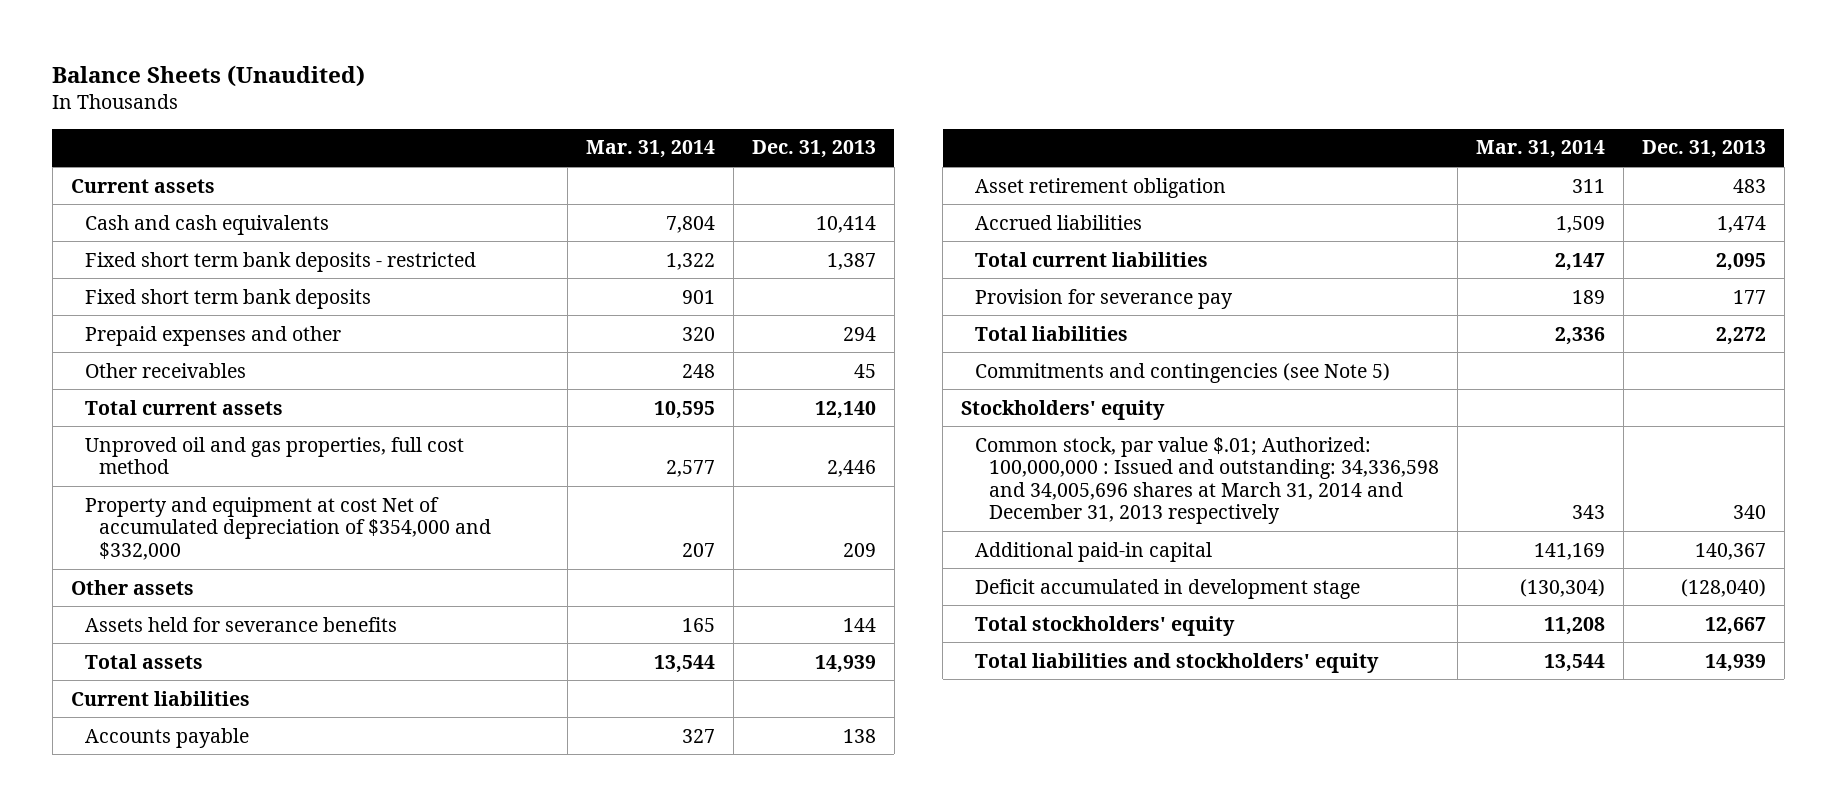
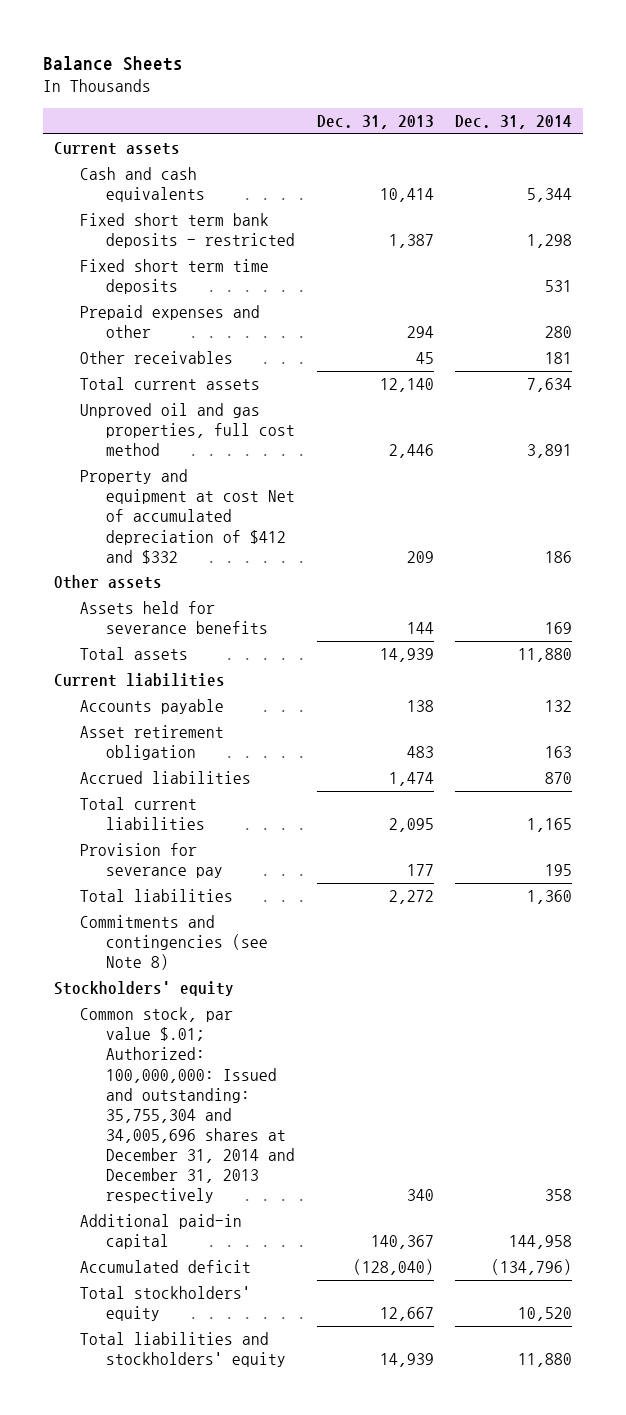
- Balance Sheets (Unaudited)
+ Balance Sheets
- | Mar. 31, 2014 | Dec. 31, 2013
+ | Dec. 31, 2013 | Dec. 31, 2014
- Fixed short term bank deposits | 901 |
+ Fixed short term time deposits | | 531
- Property and equipment at cost Net of accumulated depreciation of $354,000 and $332,000 | 207 | 209
+ Property and equipment at cost Net of accumulated depreciation of $412 and $332 | 209 | 186
- Commitments and contingencies (see Note 5)
+ Commitments and contingencies (see Note 8)
- Common stock, par value $.01; Authorized: 100,000,000 : Issued and outstanding: 34,336,598 and 34,005,696 shares at March 31, 2014 and December 31, 2013 respectively | 343 | 340
+ Common stock, par value $.01; Authorized: 100,000,000: Issued and outstanding: 35,755,304 and 34,005,696 shares at December 31, 2014 and December 31, 2013 respectively | 340 | 358
- Deficit accumulated in development stage | (130,304) | (128,040)
+ Accumulated deficit | (128,040) | (134,796)

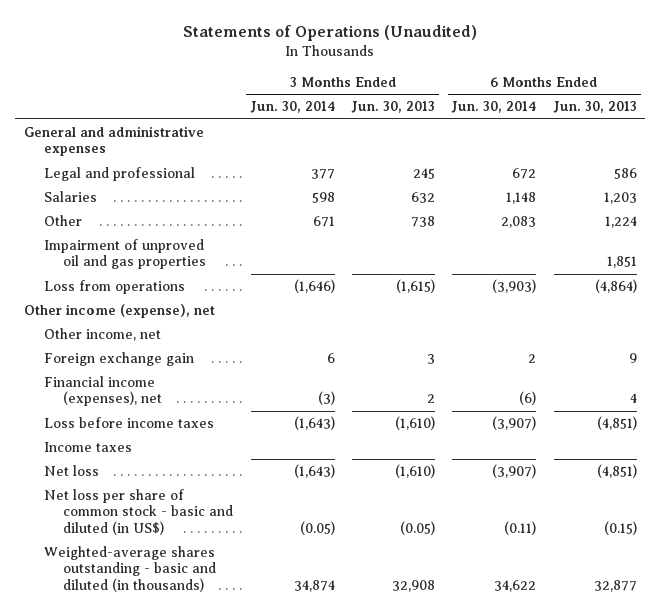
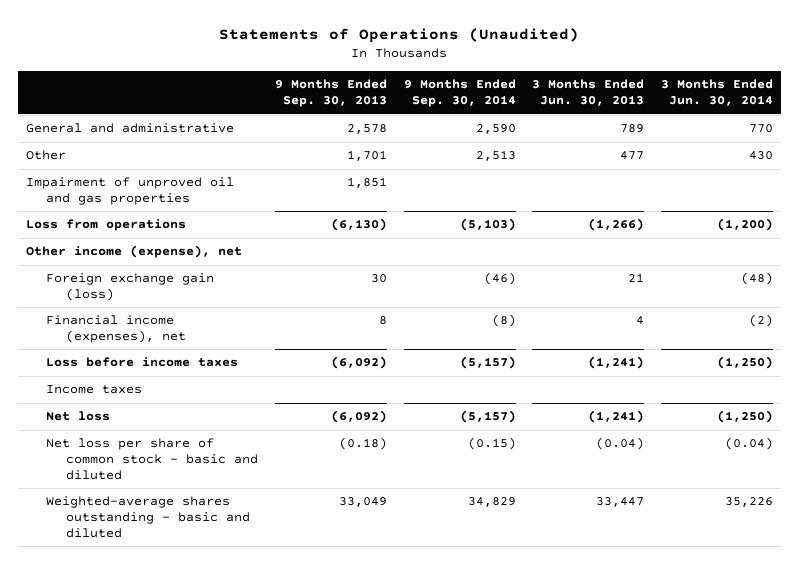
- | 3 Months Ended Jun. 30, 2014 | 3 Months Ended Jun. 30, 2013 | 6 Months Ended Jun. 30, 2014 | 6 Months Ended Jun. 30, 2013
+ | 9 Months Ended Sep. 30, 2013 | 9 Months Ended Sep. 30, 2014 | 3 Months Ended Jun. 30, 2013 | 3 Months Ended Jun. 30, 2014
- General and administrative expenses
- Legal and professional | 377 | 245 | 672 | 586
- Salaries | 598 | 632 | 1,148 | 1,203
- Other | 671 | 738 | 2,083 | 1,224
+ General and administrative | 2,578 | 2,590 | 789 | 770
+ Other | 1,701 | 2,513 | 477 | 430
- Loss from operations | (1,646) | (1,615) | (3,903) | (4,864)
+ Loss from operations | (6,130) | (5,103) | (1,266) | (1,200)
- Other income, net
- Foreign exchange gain | 6 | 3 | 2 | 9
- Financial income (expenses), net | (3) | 2 | (6) | 4
- Loss before income taxes | (1,643) | (1,610) | (3,907) | (4,851)
+ Foreign exchange gain (loss) | 30 | (46) | 21 | (48)
+ Financial income (expenses), net | 8 | (8) | 4 | (2)
+ Loss before income taxes | (6,092) | (5,157) | (1,241) | (1,250)
- Net loss | (1,643) | (1,610) | (3,907) | (4,851)
- Net loss per share of common stock - basic and diluted (in US$) | (0.05) | (0.05) | (0.11) | (0.15)
- Weighted-average shares outstanding - basic and diluted (in thousands) | 34,874 | 32,908 | 34,622 | 32,877
+ Net loss | (6,092) | (5,157) | (1,241) | (1,250)
+ Net loss per share of common stock - basic and diluted | (0.18) | (0.15) | (0.04) | (0.04)
+ Weighted-average shares outstanding - basic and diluted | 33,049 | 34,829 | 33,447 | 35,226

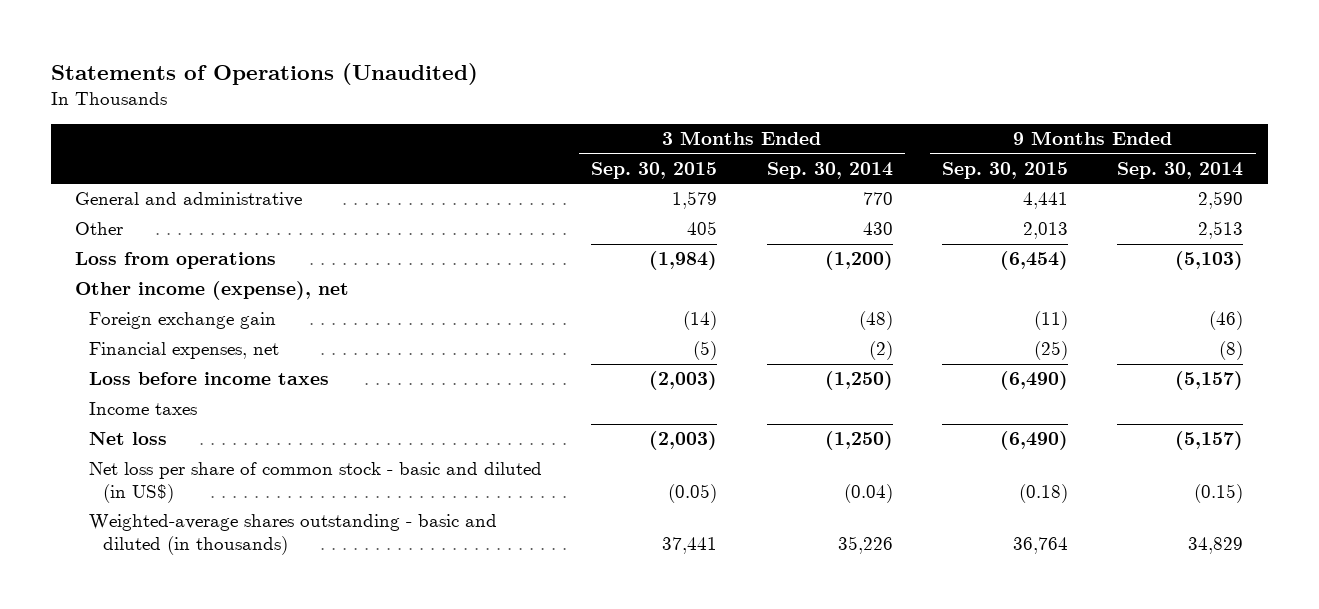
- | 9 Months Ended Sep. 30, 2013 | 9 Months Ended Sep. 30, 2014 | 3 Months Ended Jun. 30, 2013 | 3 Months Ended Jun. 30, 2014
+ | 3 Months Ended Sep. 30, 2015 | 3 Months Ended Sep. 30, 2014 | 9 Months Ended Sep. 30, 2015 | 9 Months Ended Sep. 30, 2014
- Impairment of unproved oil and gas properties | 1,851 | | |
- Foreign exchange gain (loss) | 30 | (46) | 21 | (48)
- Financial income (expenses), net | 8 | (8) | 4 | (2)
+ Foreign exchange gain | (14) | (48) | (11) | (46)
+ Financial expenses, net | (5) | (2) | (25) | (8)
- Net loss per share of common stock - basic and diluted | (0.18) | (0.15) | (0.04) | (0.04)
- Weighted-average shares outstanding - basic and diluted | 33,049 | 34,829 | 33,447 | 35,226
+ Net loss per share of common stock - basic and diluted (in US$) | (0.05) | (0.04) | (0.18) | (0.15)
+ Weighted-average shares outstanding - basic and diluted (in thousands) | 37,441 | 35,226 | 36,764 | 34,829

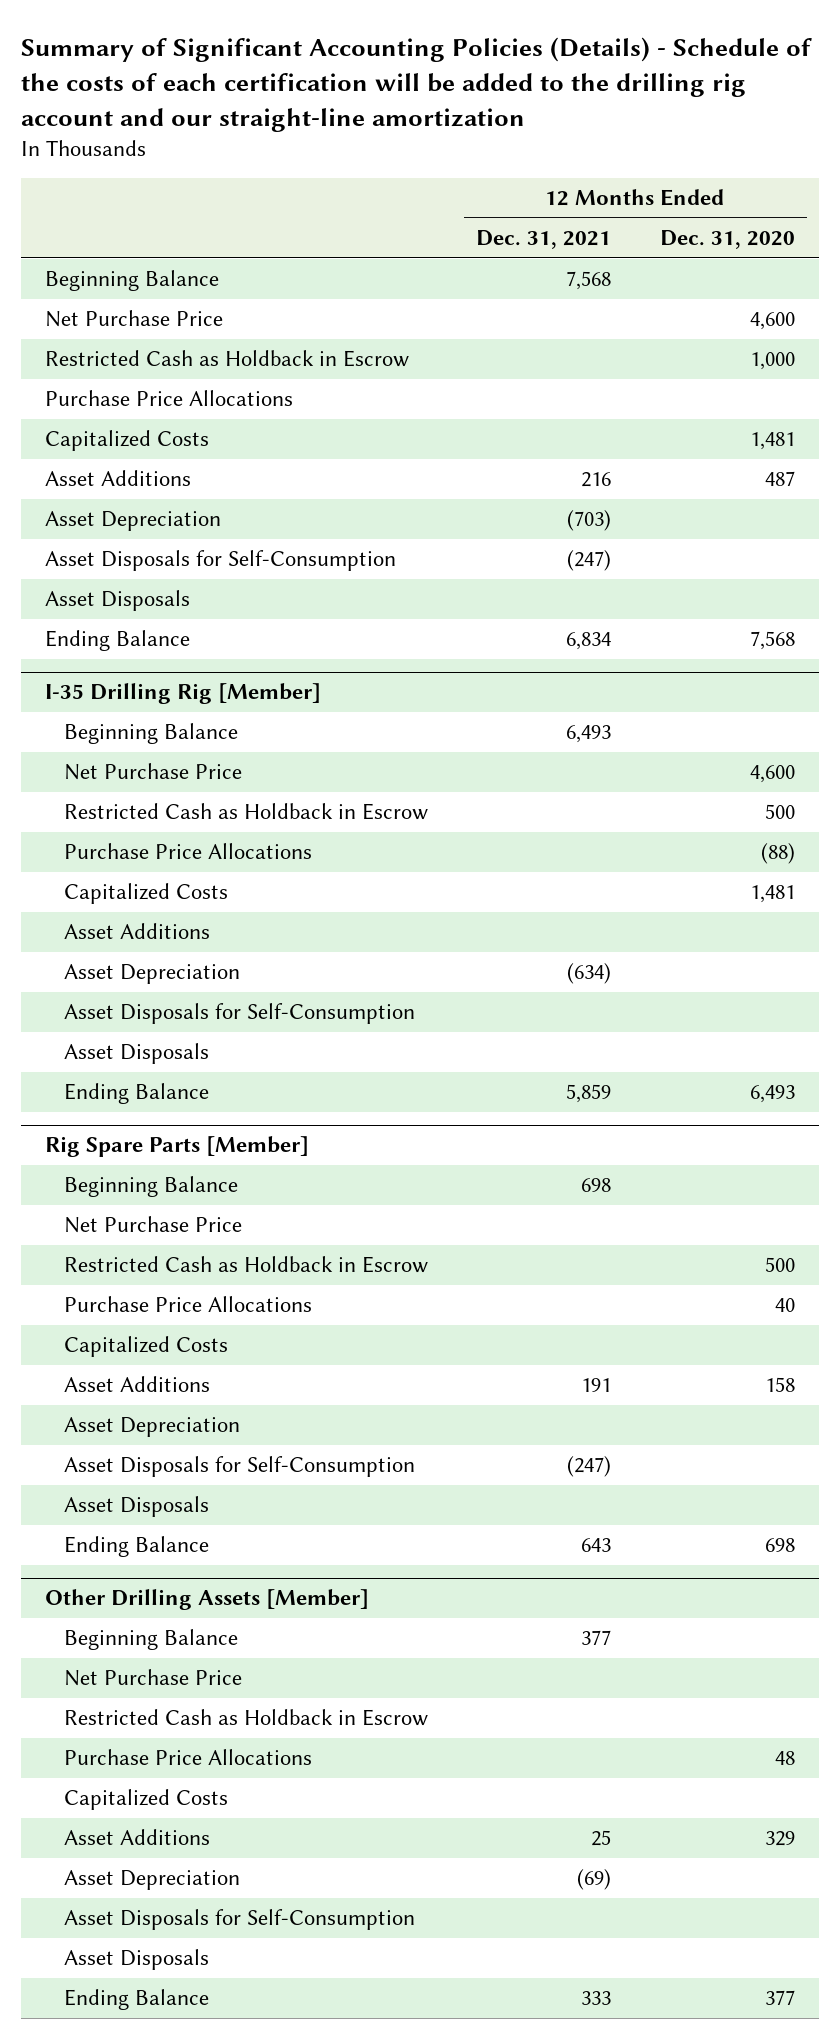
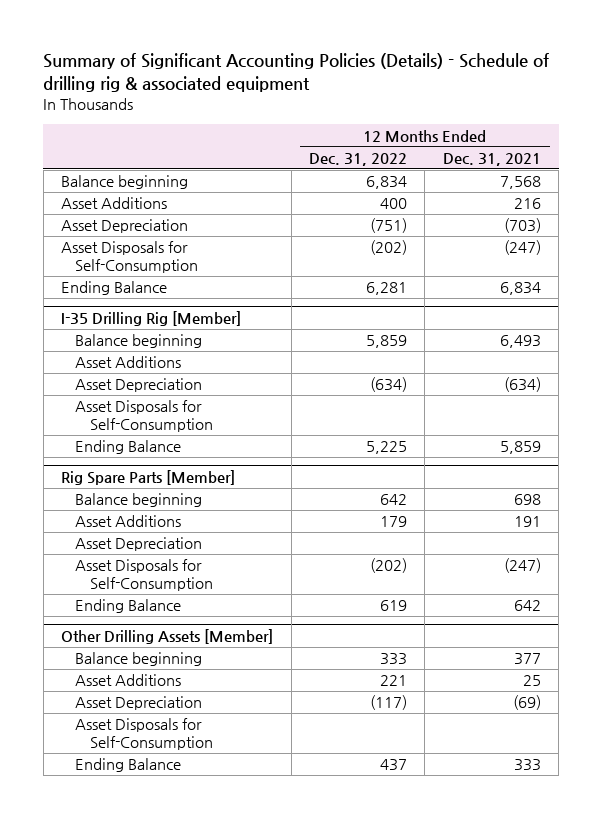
- Summary of Significant Accounting Policies (Details) - Schedule of the costs of each certification will be added to the drilling rig account and our straight-line amortization
+ Summary of Significant Accounting Policies (Details) - Schedule of drilling rig & associated equipment
- | 12 Months Ended Dec. 31, 2021 | 12 Months Ended Dec. 31, 2020
+ | 12 Months Ended Dec. 31, 2022 | 12 Months Ended Dec. 31, 2021
- Beginning Balance | 7,568 |
- Net Purchase Price | | 4,600
- Restricted Cash as Holdback in Escrow | | 1,000
- Purchase Price Allocations
- Capitalized Costs | | 1,481
+ Balance beginning | 6,834 | 7,568
- Asset Disposals
@ I-35 Drilling Rig [Member]
- Beginning Balance | 6,493 |
- Net Purchase Price | | 4,600
- Restricted Cash as Holdback in Escrow | | 500
- Purchase Price Allocations | | (88)
- Capitalized Costs | | 1,481
+ Balance beginning | 5,859 | 6,493
- Asset Disposals
@ Rig Spare Parts [Member]
- Beginning Balance | 698 |
- Net Purchase Price
- Restricted Cash as Holdback in Escrow | | 500
- Purchase Price Allocations | | 40
- Capitalized Costs
+ Balance beginning | 642 | 698
- Asset Disposals
- Ending Balance | 643 | 698
+ Ending Balance | 619 | 642
@ Other Drilling Assets [Member]
- Beginning Balance | 377 |
- Net Purchase Price
- Restricted Cash as Holdback in Escrow
- Purchase Price Allocations | | 48
- Capitalized Costs
+ Balance beginning | 333 | 377
- Asset Disposals

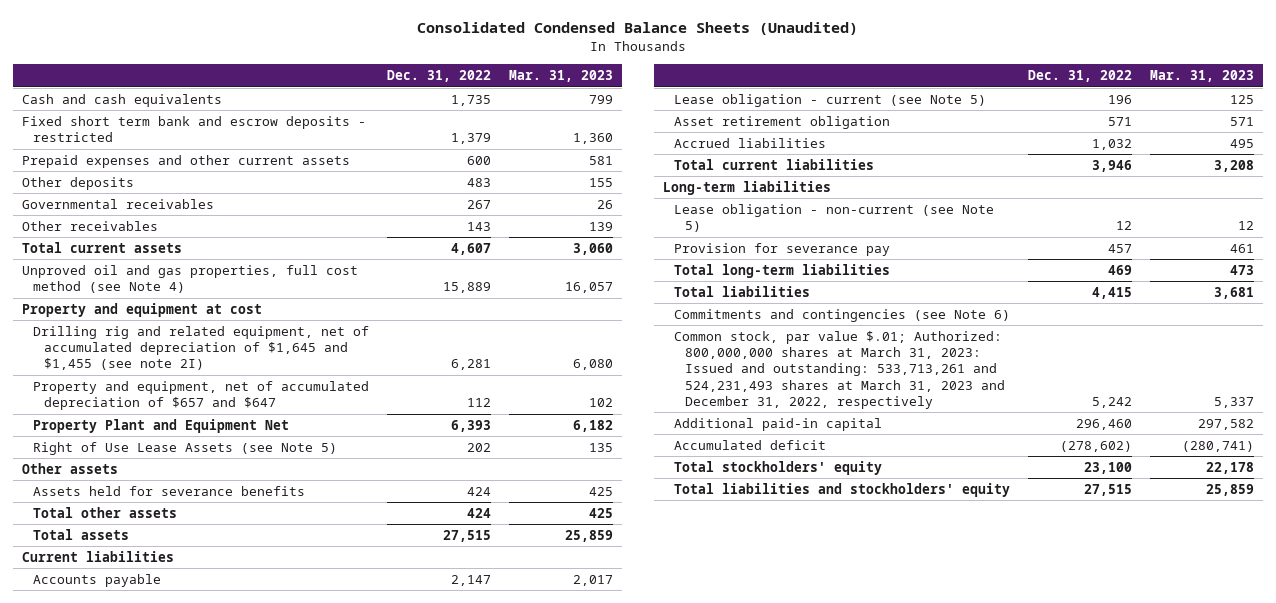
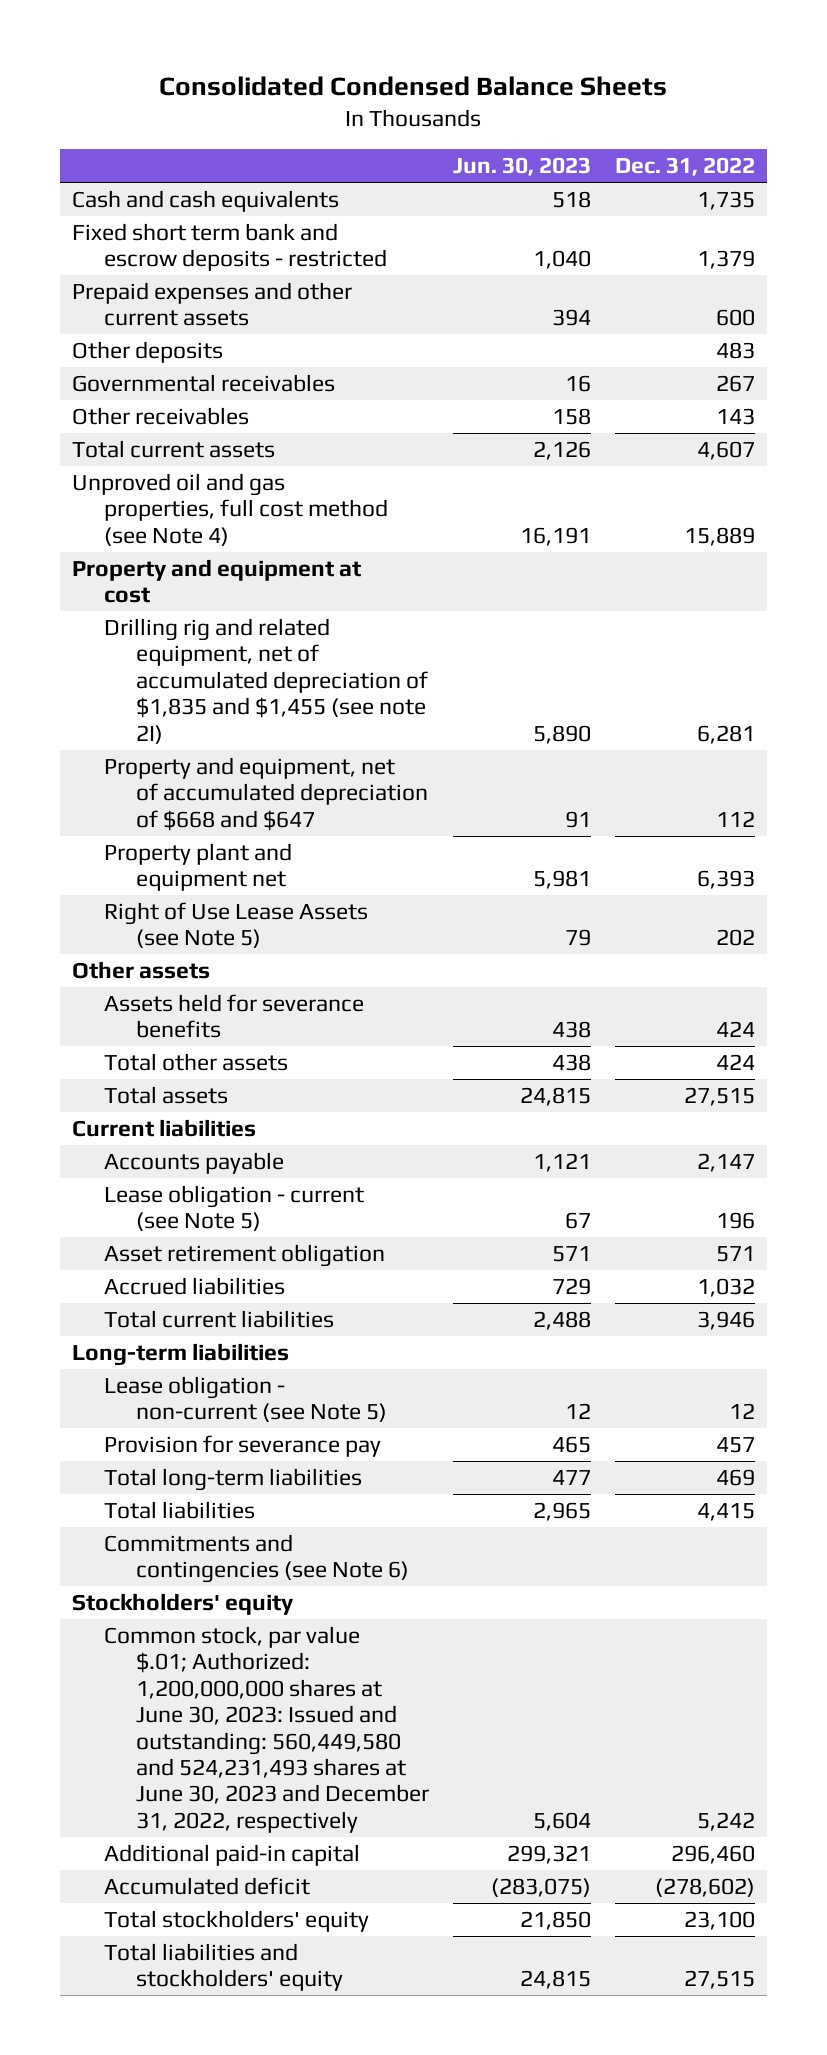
- Consolidated Condensed Balance Sheets (Unaudited)
+ Consolidated Condensed Balance Sheets
- | Dec. 31, 2022 | Mar. 31, 2023
+ | Jun. 30, 2023 | Dec. 31, 2022
- Drilling rig and related equipment, net of accumulated depreciation of $1,645 and $1,455 (see note 2I) | 6,281 | 6,080
- Property and equipment, net of accumulated depreciation of $657 and $647 | 112 | 102
- Property Plant and Equipment Net | 6,393 | 6,182
+ Drilling rig and related equipment, net of accumulated depreciation of $1,835 and $1,455 (see note 2I) | 5,890 | 6,281
+ Property and equipment, net of accumulated depreciation of $668 and $647 | 91 | 112
+ Property plant and equipment net | 5,981 | 6,393
- Common stock, par value $.01; Authorized: 800,000,000 shares at March 31, 2023: Issued and outstanding: 533,713,261 and 524,231,493 shares at March 31, 2023 and December 31, 2022, respectively | 5,242 | 5,337
+ Stockholders' equity
+ Common stock, par value $.01; Authorized: 1,200,000,000 shares at June 30, 2023: Issued and outstanding: 560,449,580 and 524,231,493 shares at June 30, 2023 and December 31, 2022, respectively | 5,604 | 5,242

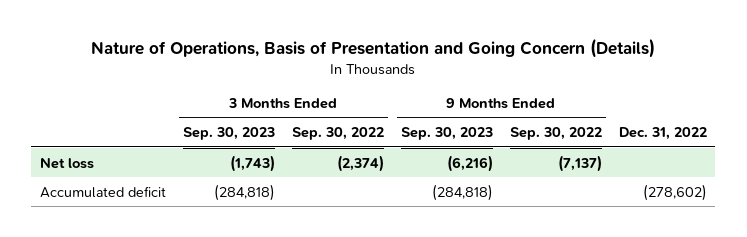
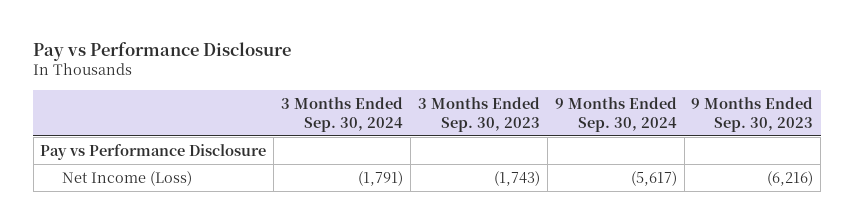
- Nature of Operations, Basis of Presentation and Going Concern (Details)
+ Pay vs Performance Disclosure
- | 3 Months Ended Sep. 30, 2023 | 3 Months Ended Sep. 30, 2022 | 9 Months Ended Sep. 30, 2023 | 9 Months Ended Sep. 30, 2022 | Dec. 31, 2022
+ | 3 Months Ended Sep. 30, 2024 | 3 Months Ended Sep. 30, 2023 | 9 Months Ended Sep. 30, 2024 | 9 Months Ended Sep. 30, 2023
- Net loss | (1,743) | (2,374) | (6,216) | (7,137) |
- Accumulated deficit | (284,818) | | (284,818) | | (278,602)
+ Pay vs Performance Disclosure
+ Net Income (Loss) | (1,791) | (1,743) | (5,617) | (6,216)

